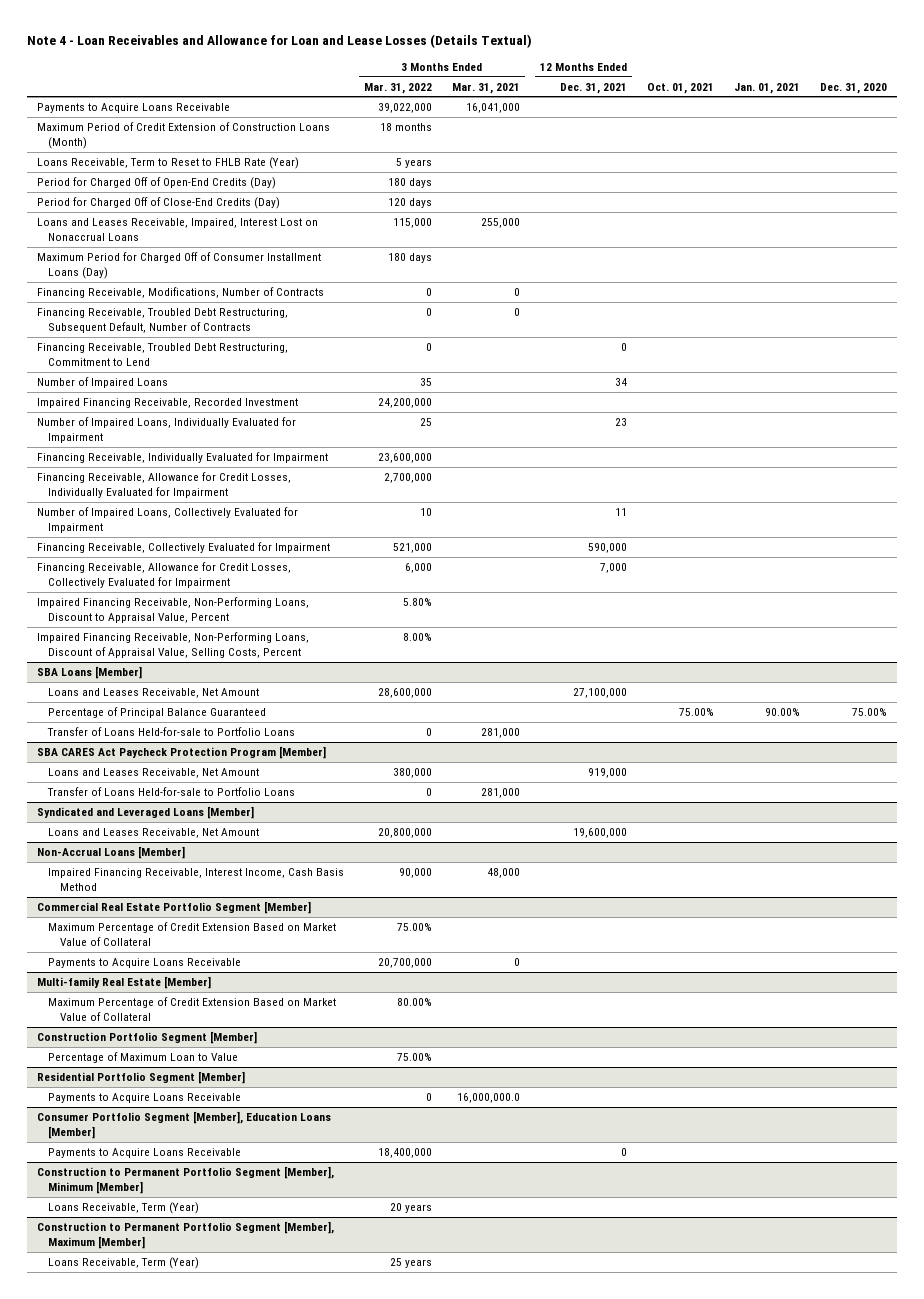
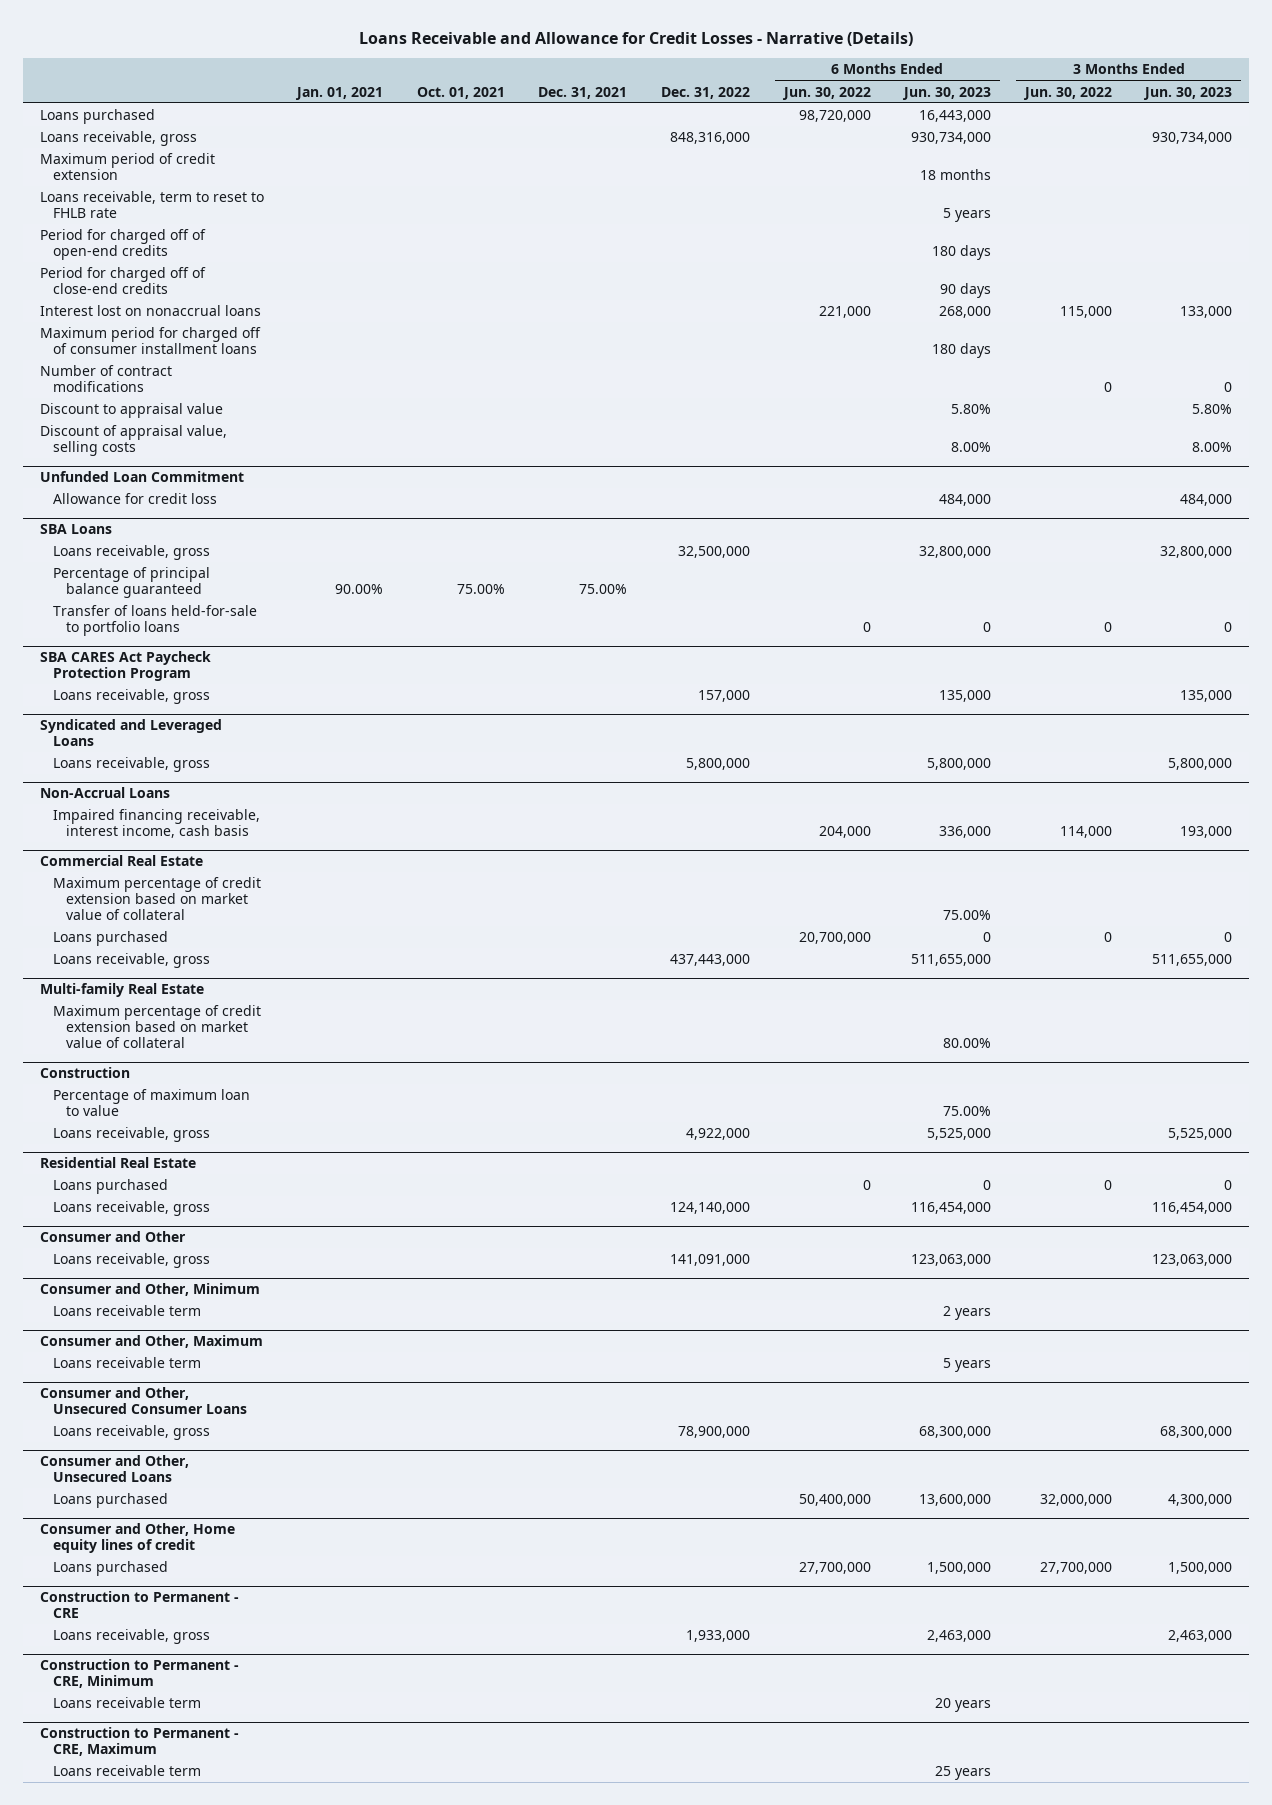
- Note 4 - Loan Receivables and Allowance for Loan and Lease Losses (Details Textual)
+ Loans Receivable and Allowance for Credit Losses - Narrative (Details)
- | 3 Months Ended Mar. 31, 2022 | 3 Months Ended Mar. 31, 2021 | 12 Months Ended Dec. 31, 2021 | Oct. 01, 2021 | Jan. 01, 2021 | Dec. 31, 2020
+ | Jan. 01, 2021 | Oct. 01, 2021 | Dec. 31, 2021 | Dec. 31, 2022 | 6 Months Ended Jun. 30, 2022 | 6 Months Ended Jun. 30, 2023 | 3 Months Ended Jun. 30, 2022 | 3 Months Ended Jun. 30, 2023
- Payments to Acquire Loans Receivable | 39,022,000 | 16,041,000 | | | |
- Maximum Period of Credit Extension of Construction Loans (Month) | 18 months | | | | |
- Loans Receivable, Term to Reset to FHLB Rate (Year) | 5 years | | | | |
- Period for Charged Off of Open-End Credits (Day) | 180 days | | | | |
- Period for Charged Off of Close-End Credits (Day) | 120 days | | | | |
- Loans and Leases Receivable, Impaired, Interest Lost on Nonaccrual Loans | 115,000 | 255,000 | | | |
- Maximum Period for Charged Off of Consumer Installment Loans (Day) | 180 days | | | | |
- Financing Receivable, Modifications, Number of Contracts | 0 | 0 | | | |
- Financing Receivable, Troubled Debt Restructuring, Subsequent Default, Number of Contracts | 0 | 0 | | | |
- Financing Receivable, Troubled Debt Restructuring, Commitment to Lend | 0 | | 0 | | |
- Number of Impaired Loans | 35 | | 34 | | |
- Impaired Financing Receivable, Recorded Investment | 24,200,000 | | | | |
- Number of Impaired Loans, Individually Evaluated for Impairment | 25 | | 23 | | |
- Financing Receivable, Individually Evaluated for Impairment | 23,600,000 | | | | |
- Financing Receivable, Allowance for Credit Losses, Individually Evaluated for Impairment | 2,700,000 | | | | |
- Number of Impaired Loans, Collectively Evaluated for Impairment | 10 | | 11 | | |
- Financing Receivable, Collectively Evaluated for Impairment | 521,000 | | 590,000 | | |
- Financing Receivable, Allowance for Credit Losses, Collectively Evaluated for Impairment | 6,000 | | 7,000 | | |
- Impaired Financing Receivable, Non-Performing Loans, Discount to Appraisal Value, Percent | 5.80% | | | | |
- Impaired Financing Receivable, Non-Performing Loans, Discount of Appraisal Value, Selling Costs, Percent | 8.00% | | | | |
- SBA Loans [Member]
- Loans and Leases Receivable, Net Amount | 28,600,000 | | 27,100,000 | | |
- Percentage of Principal Balance Guaranteed | | | | 75.00% | 90.00% | 75.00%
- Transfer of Loans Held-for-sale to Portfolio Loans | 0 | 281,000 | | | |
- SBA CARES Act Paycheck Protection Program [Member]
- Loans and Leases Receivable, Net Amount | 380,000 | | 919,000 | | |
- Transfer of Loans Held-for-sale to Portfolio Loans | 0 | 281,000 | | | |
- Syndicated and Leveraged Loans [Member]
- Loans and Leases Receivable, Net Amount | 20,800,000 | | 19,600,000 | | |
- Non-Accrual Loans [Member]
- Impaired Financing Receivable, Interest Income, Cash Basis Method | 90,000 | 48,000 | | | |
- Commercial Real Estate Portfolio Segment [Member]
- Maximum Percentage of Credit Extension Based on Market Value of Collateral | 75.00% | | | | |
- Payments to Acquire Loans Receivable | 20,700,000 | 0 | | | |
- Multi-family Real Estate [Member]
- Maximum Percentage of Credit Extension Based on Market Value of Collateral | 80.00% | | | | |
- Construction Portfolio Segment [Member]
- Percentage of Maximum Loan to Value | 75.00% | | | | |
- Residential Portfolio Segment [Member]
- Payments to Acquire Loans Receivable | 0 | 16,000,000.0 | | | |
- Consumer Portfolio Segment [Member], Education Loans [Member]
- Payments to Acquire Loans Receivable | 18,400,000 | | 0 | | |
- Construction to Permanent Portfolio Segment [Member], Minimum [Member]
- Loans Receivable, Term (Year) | 20 years | | | | |
- Construction to Permanent Portfolio Segment [Member], Maximum [Member]
- Loans Receivable, Term (Year) | 25 years | | | | |
+ Loans purchased | | | | | 98,720,000 | 16,443,000 | |
+ Loans receivable, gross | | | | 848,316,000 | | 930,734,000 | | 930,734,000
+ Maximum period of credit extension | | | | | | 18 months | |
+ Loans receivable, term to reset to FHLB rate | | | | | | 5 years | |
+ Period for charged off of open-end credits | | | | | | 180 days | |
+ Period for charged off of close-end credits | | | | | | 90 days | |
+ Interest lost on nonaccrual loans | | | | | 221,000 | 268,000 | 115,000 | 133,000
+ Maximum period for charged off of consumer installment loans | | | | | | 180 days | |
+ Number of contract modifications | | | | | | | 0 | 0
+ Discount to appraisal value | | | | | | 5.80% | | 5.80%
+ Discount of appraisal value, selling costs | | | | | | 8.00% | | 8.00%
+ Unfunded Loan Commitment
+ Allowance for credit loss | | | | | | 484,000 | | 484,000
+ SBA Loans
+ Loans receivable, gross | | | | 32,500,000 | | 32,800,000 | | 32,800,000
+ Percentage of principal balance guaranteed | 90.00% | 75.00% | 75.00% | | | | |
+ Transfer of loans held-for-sale to portfolio loans | | | | | 0 | 0 | 0 | 0
+ SBA CARES Act Paycheck Protection Program
+ Loans receivable, gross | | | | 157,000 | | 135,000 | | 135,000
+ Syndicated and Leveraged Loans
+ Loans receivable, gross | | | | 5,800,000 | | 5,800,000 | | 5,800,000
+ Non-Accrual Loans
+ Impaired financing receivable, interest income, cash basis | | | | | 204,000 | 336,000 | 114,000 | 193,000
+ Commercial Real Estate
+ Maximum percentage of credit extension based on market value of collateral | | | | | | 75.00% | |
+ Loans purchased | | | | | 20,700,000 | 0 | 0 | 0
+ Loans receivable, gross | | | | 437,443,000 | | 511,655,000 | | 511,655,000
+ Multi-family Real Estate
+ Maximum percentage of credit extension based on market value of collateral | | | | | | 80.00% | |
+ Construction
+ Percentage of maximum loan to value | | | | | | 75.00% | |
+ Loans receivable, gross | | | | 4,922,000 | | 5,525,000 | | 5,525,000
+ Residential Real Estate
+ Loans purchased | | | | | 0 | 0 | 0 | 0
+ Loans receivable, gross | | | | 124,140,000 | | 116,454,000 | | 116,454,000
+ Consumer and Other
+ Loans receivable, gross | | | | 141,091,000 | | 123,063,000 | | 123,063,000
+ Consumer and Other, Minimum
+ Loans receivable term | | | | | | 2 years | |
+ Consumer and Other, Maximum
+ Loans receivable term | | | | | | 5 years | |
+ Consumer and Other, Unsecured Consumer Loans
+ Loans receivable, gross | | | | 78,900,000 | | 68,300,000 | | 68,300,000
+ Consumer and Other, Unsecured Loans
+ Loans purchased | | | | | 50,400,000 | 13,600,000 | 32,000,000 | 4,300,000
+ Consumer and Other, Home equity lines of credit
+ Loans purchased | | | | | 27,700,000 | 1,500,000 | 27,700,000 | 1,500,000
+ Construction to Permanent - CRE
+ Loans receivable, gross | | | | 1,933,000 | | 2,463,000 | | 2,463,000
+ Construction to Permanent - CRE, Minimum
+ Loans receivable term | | | | | | 20 years | |
+ Construction to Permanent - CRE, Maximum
+ Loans receivable term | | | | | | 25 years | |

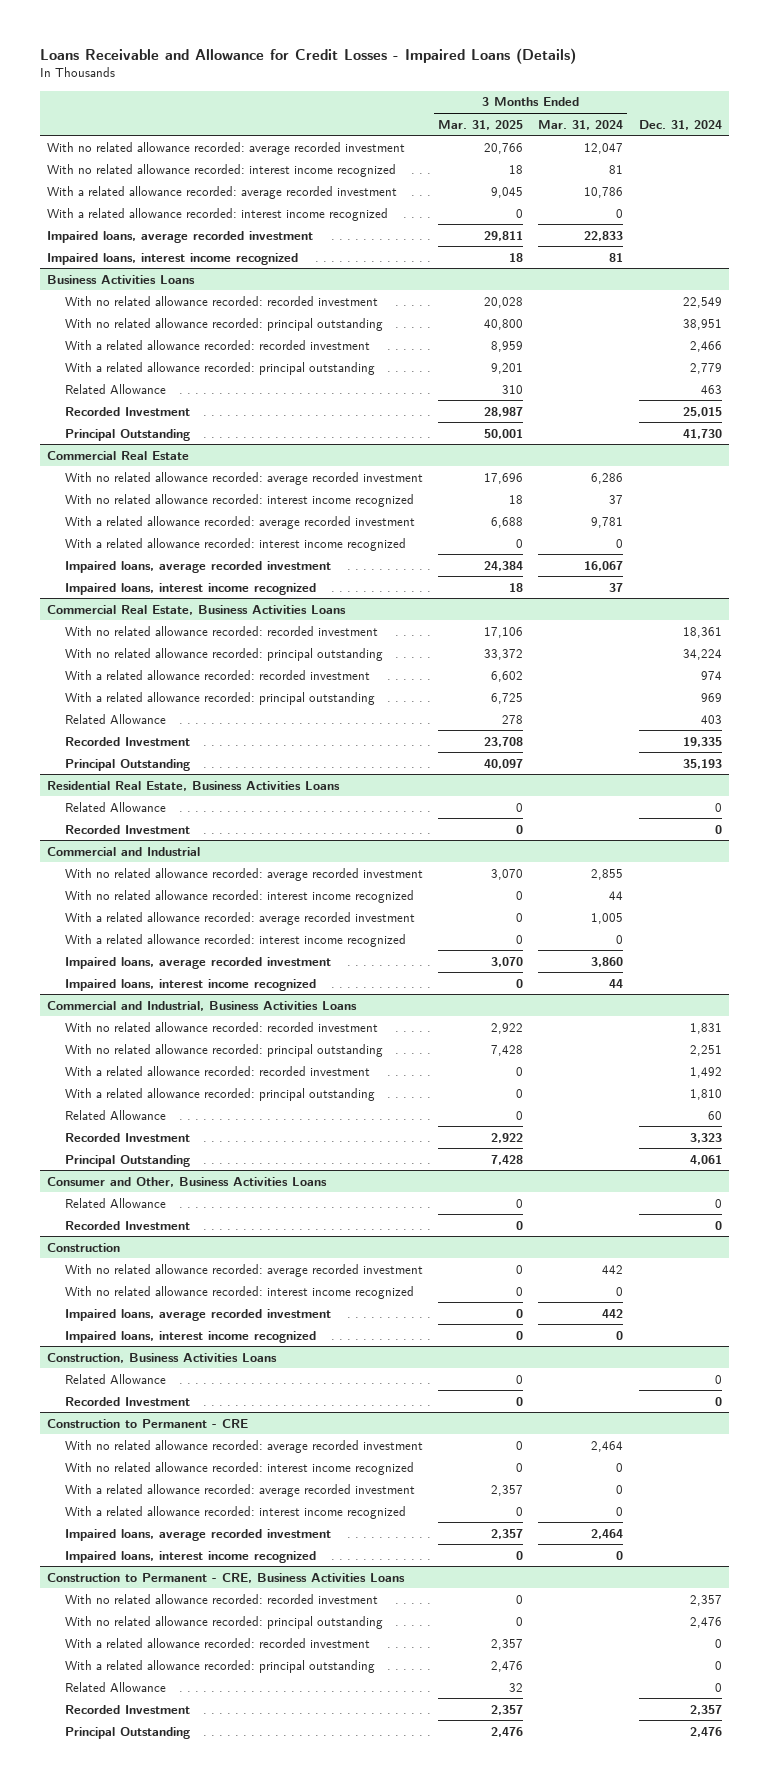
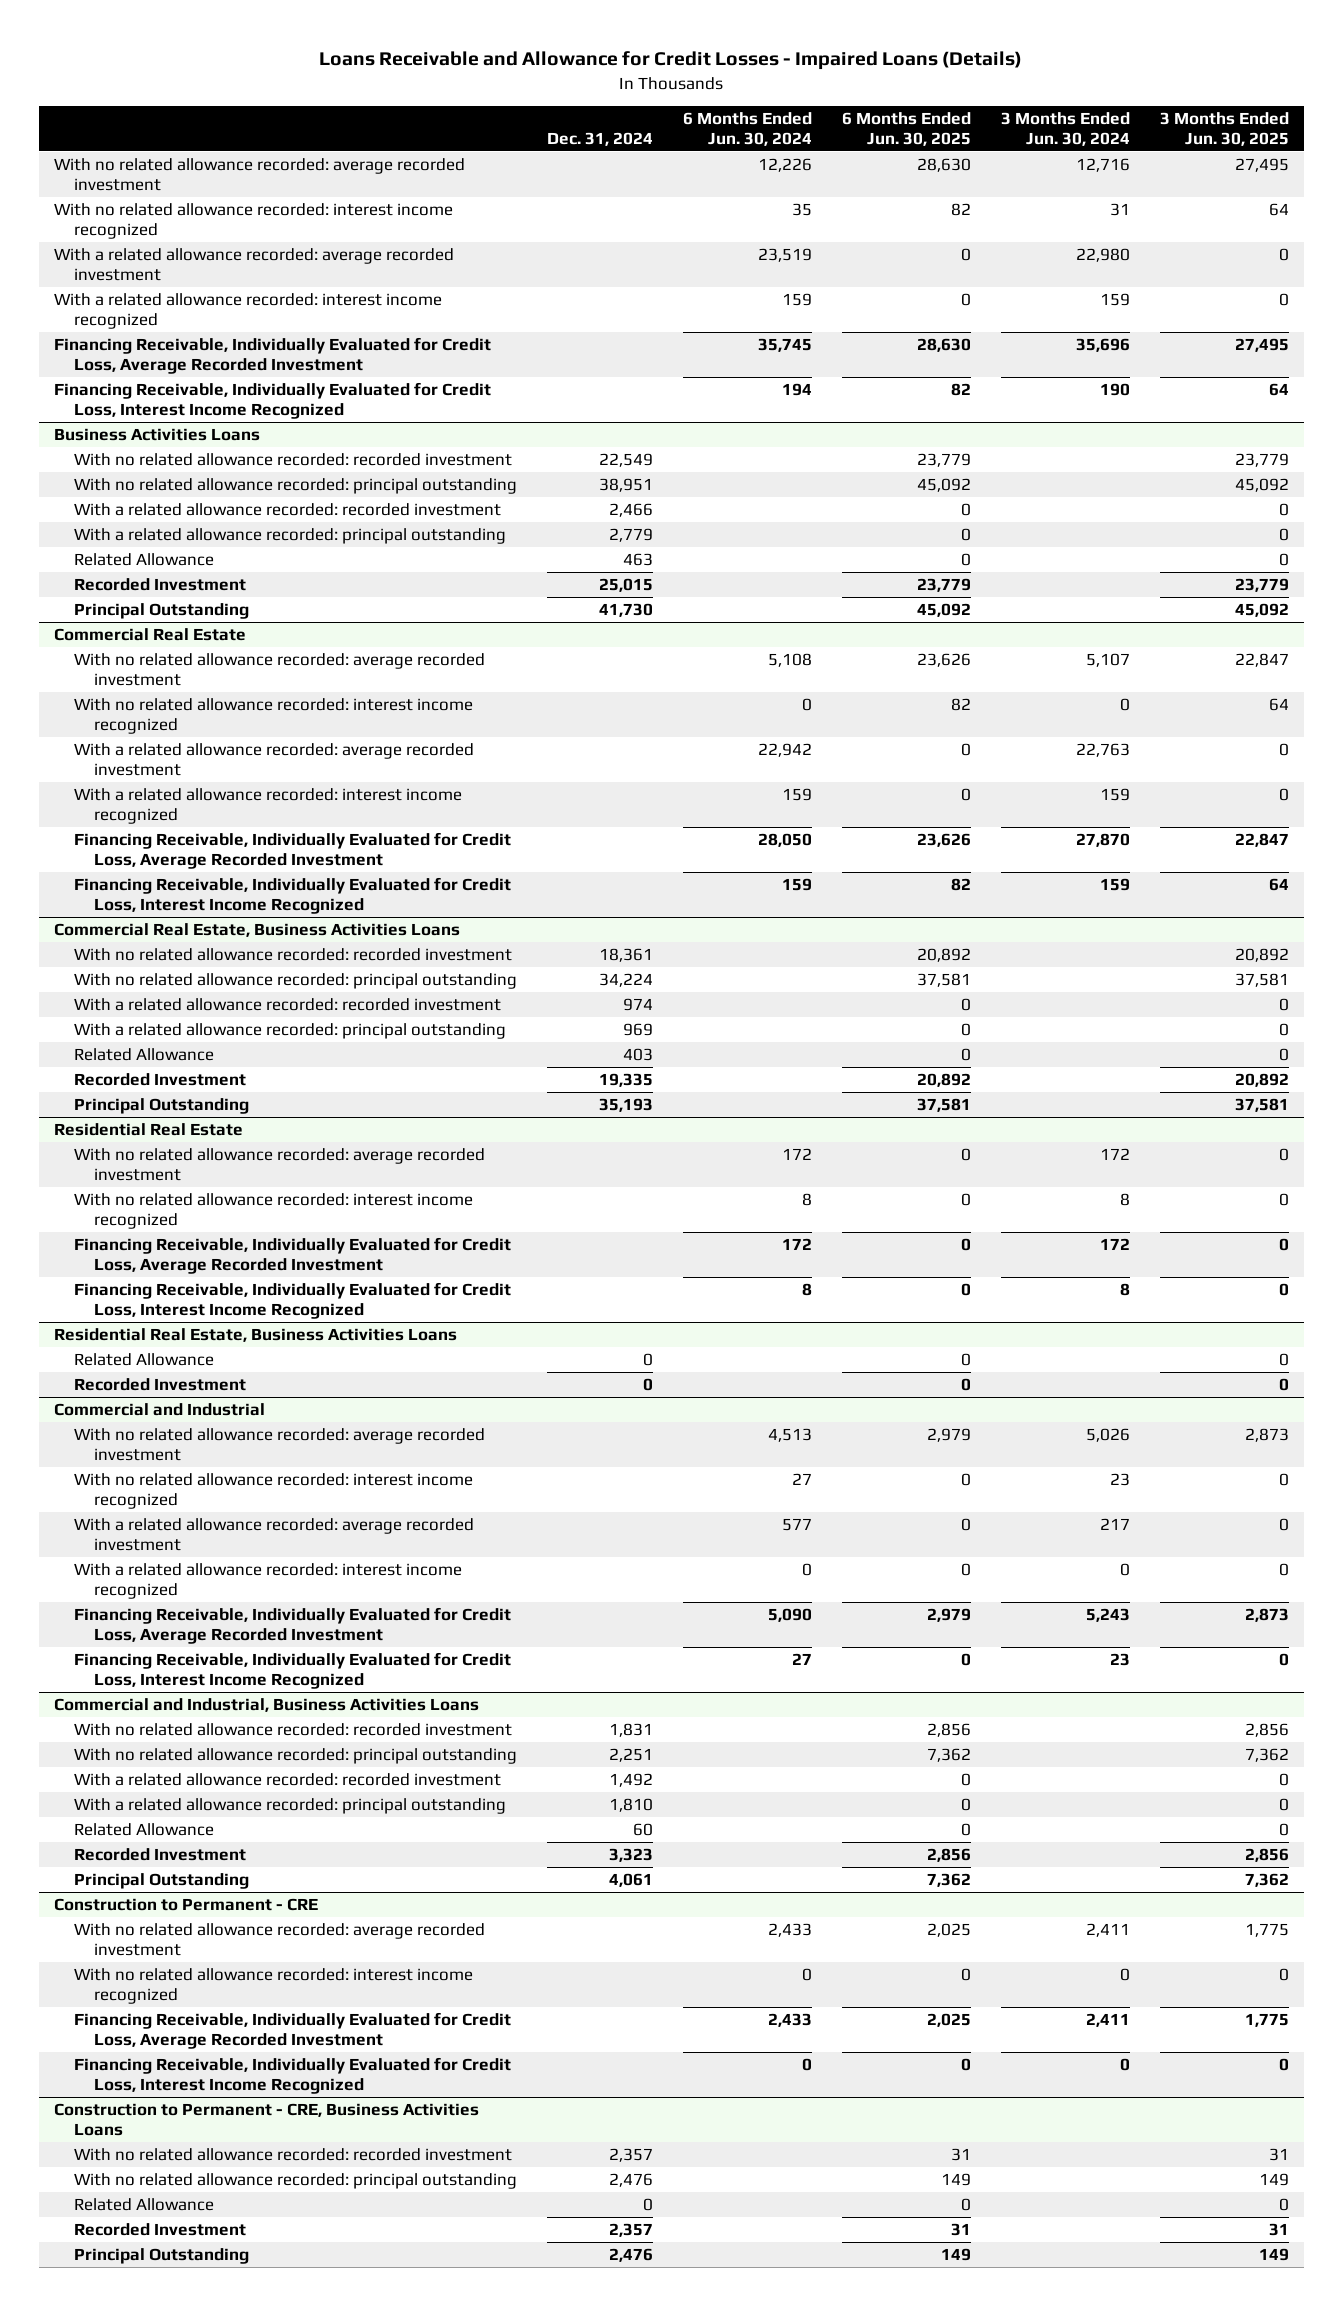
- | 3 Months Ended Mar. 31, 2025 | 3 Months Ended Mar. 31, 2024 | Dec. 31, 2024
+ | Dec. 31, 2024 | 6 Months Ended Jun. 30, 2024 | 6 Months Ended Jun. 30, 2025 | 3 Months Ended Jun. 30, 2024 | 3 Months Ended Jun. 30, 2025
- Impaired loans, average recorded investment | 29,811 | 22,833 |
- Impaired loans, interest income recognized | 18 | 81 |
+ Financing Receivable, Individually Evaluated for Credit Loss, Average Recorded Investment | | 35,745 | 28,630 | 35,696 | 27,495
+ Financing Receivable, Individually Evaluated for Credit Loss, Interest Income Recognized | | 194 | 82 | 190 | 64
@ Commercial Real Estate
- Impaired loans, average recorded investment | 24,384 | 16,067 |
- Impaired loans, interest income recognized | 18 | 37 |
+ Financing Receivable, Individually Evaluated for Credit Loss, Average Recorded Investment | | 28,050 | 23,626 | 27,870 | 22,847
+ Financing Receivable, Individually Evaluated for Credit Loss, Interest Income Recognized | | 159 | 82 | 159 | 64
+ Residential Real Estate
+ With no related allowance recorded: average recorded investment | | 172 | 0 | 172 | 0
+ With no related allowance recorded: interest income recognized | | 8 | 0 | 8 | 0
+ Financing Receivable, Individually Evaluated for Credit Loss, Average Recorded Investment | | 172 | 0 | 172 | 0
+ Financing Receivable, Individually Evaluated for Credit Loss, Interest Income Recognized | | 8 | 0 | 8 | 0
@ Commercial and Industrial
- Impaired loans, average recorded investment | 3,070 | 3,860 |
- Impaired loans, interest income recognized | 0 | 44 |
+ Financing Receivable, Individually Evaluated for Credit Loss, Average Recorded Investment | | 5,090 | 2,979 | 5,243 | 2,873
+ Financing Receivable, Individually Evaluated for Credit Loss, Interest Income Recognized | | 27 | 0 | 23 | 0
- Consumer and Other, Business Activities Loans
- Related Allowance | 0 | | 0
- Recorded Investment | 0 | | 0
- Construction
- With no related allowance recorded: average recorded investment | 0 | 442 |
- With no related allowance recorded: interest income recognized | 0 | 0 |
- Impaired loans, average recorded investment | 0 | 442 |
- Impaired loans, interest income recognized | 0 | 0 |
- Construction, Business Activities Loans
- Related Allowance | 0 | | 0
- Recorded Investment | 0 | | 0
@ Construction to Permanent - CRE
- With a related allowance recorded: average recorded investment | 2,357 | 0 |
- With a related allowance recorded: interest income recognized | 0 | 0 |
- Impaired loans, average recorded investment | 2,357 | 2,464 |
- Impaired loans, interest income recognized | 0 | 0 |
+ Financing Receivable, Individually Evaluated for Credit Loss, Average Recorded Investment | | 2,433 | 2,025 | 2,411 | 1,775
+ Financing Receivable, Individually Evaluated for Credit Loss, Interest Income Recognized | | 0 | 0 | 0 | 0
@ Construction to Permanent - CRE, Business Activities Loans
- With a related allowance recorded: recorded investment | 2,357 | | 0
- With a related allowance recorded: principal outstanding | 2,476 | | 0

